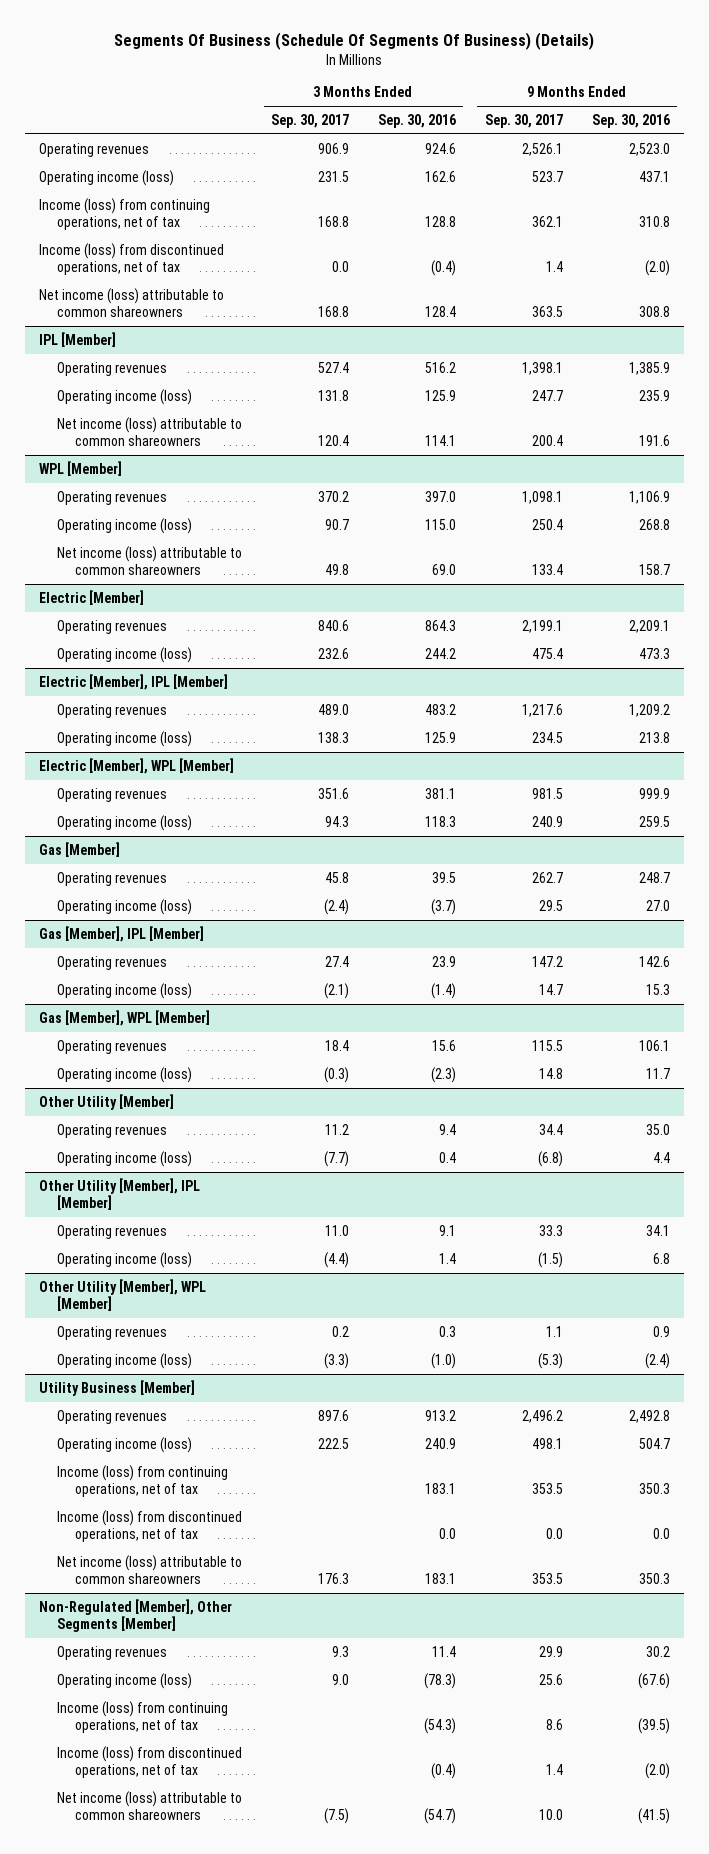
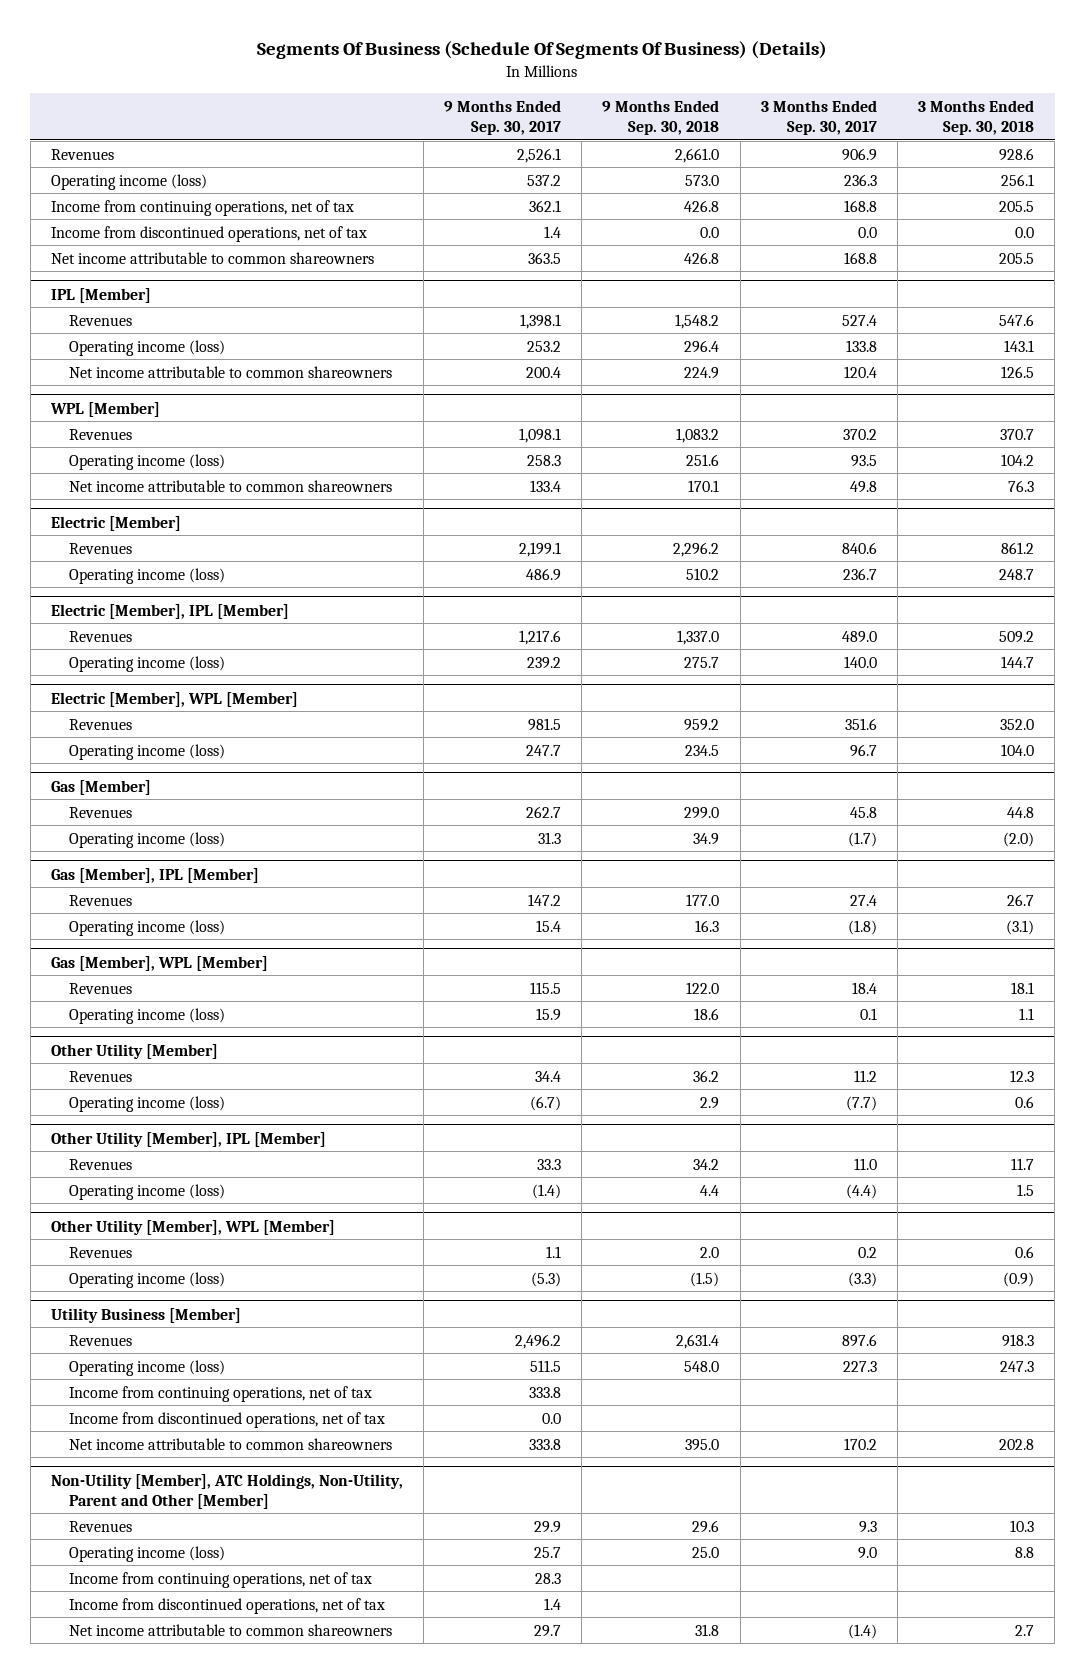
- | 3 Months Ended Sep. 30, 2017 | 3 Months Ended Sep. 30, 2016 | 9 Months Ended Sep. 30, 2017 | 9 Months Ended Sep. 30, 2016
+ | 9 Months Ended Sep. 30, 2017 | 9 Months Ended Sep. 30, 2018 | 3 Months Ended Sep. 30, 2017 | 3 Months Ended Sep. 30, 2018
- Operating revenues | 906.9 | 924.6 | 2,526.1 | 2,523.0
- Operating income (loss) | 231.5 | 162.6 | 523.7 | 437.1
- Income (loss) from continuing operations, net of tax | 168.8 | 128.8 | 362.1 | 310.8
- Income (loss) from discontinued operations, net of tax | 0.0 | (0.4) | 1.4 | (2.0)
- Net income (loss) attributable to common shareowners | 168.8 | 128.4 | 363.5 | 308.8
+ Revenues | 2,526.1 | 2,661.0 | 906.9 | 928.6
+ Operating income (loss) | 537.2 | 573.0 | 236.3 | 256.1
+ Income from continuing operations, net of tax | 362.1 | 426.8 | 168.8 | 205.5
+ Income from discontinued operations, net of tax | 1.4 | 0.0 | 0.0 | 0.0
+ Net income attributable to common shareowners | 363.5 | 426.8 | 168.8 | 205.5
@ IPL [Member]
- Operating revenues | 527.4 | 516.2 | 1,398.1 | 1,385.9
- Operating income (loss) | 131.8 | 125.9 | 247.7 | 235.9
- Net income (loss) attributable to common shareowners | 120.4 | 114.1 | 200.4 | 191.6
+ Revenues | 1,398.1 | 1,548.2 | 527.4 | 547.6
+ Operating income (loss) | 253.2 | 296.4 | 133.8 | 143.1
+ Net income attributable to common shareowners | 200.4 | 224.9 | 120.4 | 126.5
@ WPL [Member]
- Operating revenues | 370.2 | 397.0 | 1,098.1 | 1,106.9
- Operating income (loss) | 90.7 | 115.0 | 250.4 | 268.8
- Net income (loss) attributable to common shareowners | 49.8 | 69.0 | 133.4 | 158.7
+ Revenues | 1,098.1 | 1,083.2 | 370.2 | 370.7
+ Operating income (loss) | 258.3 | 251.6 | 93.5 | 104.2
+ Net income attributable to common shareowners | 133.4 | 170.1 | 49.8 | 76.3
@ Electric [Member]
- Operating revenues | 840.6 | 864.3 | 2,199.1 | 2,209.1
- Operating income (loss) | 232.6 | 244.2 | 475.4 | 473.3
+ Revenues | 2,199.1 | 2,296.2 | 840.6 | 861.2
+ Operating income (loss) | 486.9 | 510.2 | 236.7 | 248.7
@ Electric [Member], IPL [Member]
- Operating revenues | 489.0 | 483.2 | 1,217.6 | 1,209.2
- Operating income (loss) | 138.3 | 125.9 | 234.5 | 213.8
+ Revenues | 1,217.6 | 1,337.0 | 489.0 | 509.2
+ Operating income (loss) | 239.2 | 275.7 | 140.0 | 144.7
@ Electric [Member], WPL [Member]
- Operating revenues | 351.6 | 381.1 | 981.5 | 999.9
- Operating income (loss) | 94.3 | 118.3 | 240.9 | 259.5
+ Revenues | 981.5 | 959.2 | 351.6 | 352.0
+ Operating income (loss) | 247.7 | 234.5 | 96.7 | 104.0
@ Gas [Member]
- Operating revenues | 45.8 | 39.5 | 262.7 | 248.7
- Operating income (loss) | (2.4) | (3.7) | 29.5 | 27.0
+ Revenues | 262.7 | 299.0 | 45.8 | 44.8
+ Operating income (loss) | 31.3 | 34.9 | (1.7) | (2.0)
@ Gas [Member], IPL [Member]
- Operating revenues | 27.4 | 23.9 | 147.2 | 142.6
- Operating income (loss) | (2.1) | (1.4) | 14.7 | 15.3
+ Revenues | 147.2 | 177.0 | 27.4 | 26.7
+ Operating income (loss) | 15.4 | 16.3 | (1.8) | (3.1)
@ Gas [Member], WPL [Member]
- Operating revenues | 18.4 | 15.6 | 115.5 | 106.1
- Operating income (loss) | (0.3) | (2.3) | 14.8 | 11.7
+ Revenues | 115.5 | 122.0 | 18.4 | 18.1
+ Operating income (loss) | 15.9 | 18.6 | 0.1 | 1.1
@ Other Utility [Member]
- Operating revenues | 11.2 | 9.4 | 34.4 | 35.0
- Operating income (loss) | (7.7) | 0.4 | (6.8) | 4.4
+ Revenues | 34.4 | 36.2 | 11.2 | 12.3
+ Operating income (loss) | (6.7) | 2.9 | (7.7) | 0.6
@ Other Utility [Member], IPL [Member]
- Operating revenues | 11.0 | 9.1 | 33.3 | 34.1
- Operating income (loss) | (4.4) | 1.4 | (1.5) | 6.8
+ Revenues | 33.3 | 34.2 | 11.0 | 11.7
+ Operating income (loss) | (1.4) | 4.4 | (4.4) | 1.5
@ Other Utility [Member], WPL [Member]
- Operating revenues | 0.2 | 0.3 | 1.1 | 0.9
+ Revenues | 1.1 | 2.0 | 0.2 | 0.6
@ Utility Business [Member]
- Operating revenues | 897.6 | 913.2 | 2,496.2 | 2,492.8
- Operating income (loss) | 222.5 | 240.9 | 498.1 | 504.7
- Income (loss) from continuing operations, net of tax | | 183.1 | 353.5 | 350.3
- Income (loss) from discontinued operations, net of tax | | 0.0 | 0.0 | 0.0
- Net income (loss) attributable to common shareowners | 176.3 | 183.1 | 353.5 | 350.3
- Non-Regulated [Member], Other Segments [Member]
- Operating revenues | 9.3 | 11.4 | 29.9 | 30.2
- Operating income (loss) | 9.0 | (78.3) | 25.6 | (67.6)
- Income (loss) from continuing operations, net of tax | | (54.3) | 8.6 | (39.5)
- Income (loss) from discontinued operations, net of tax | | (0.4) | 1.4 | (2.0)
- Net income (loss) attributable to common shareowners | (7.5) | (54.7) | 10.0 | (41.5)
@ Utility Business [Member]
+ Revenues | 2,496.2 | 2,631.4 | 897.6 | 918.3
+ Operating income (loss) | 511.5 | 548.0 | 227.3 | 247.3
+ Income from continuing operations, net of tax | 333.8 | | |
+ Income from discontinued operations, net of tax | 0.0 | | |
+ Net income attributable to common shareowners | 333.8 | 395.0 | 170.2 | 202.8
+ Non-Utility [Member], ATC Holdings, Non-Utility, Parent and Other [Member]
+ Revenues | 29.9 | 29.6 | 9.3 | 10.3
+ Operating income (loss) | 25.7 | 25.0 | 9.0 | 8.8
+ Income from continuing operations, net of tax | 28.3 | | |
+ Income from discontinued operations, net of tax | 1.4 | | |
+ Net income attributable to common shareowners | 29.7 | 31.8 | (1.4) | 2.7

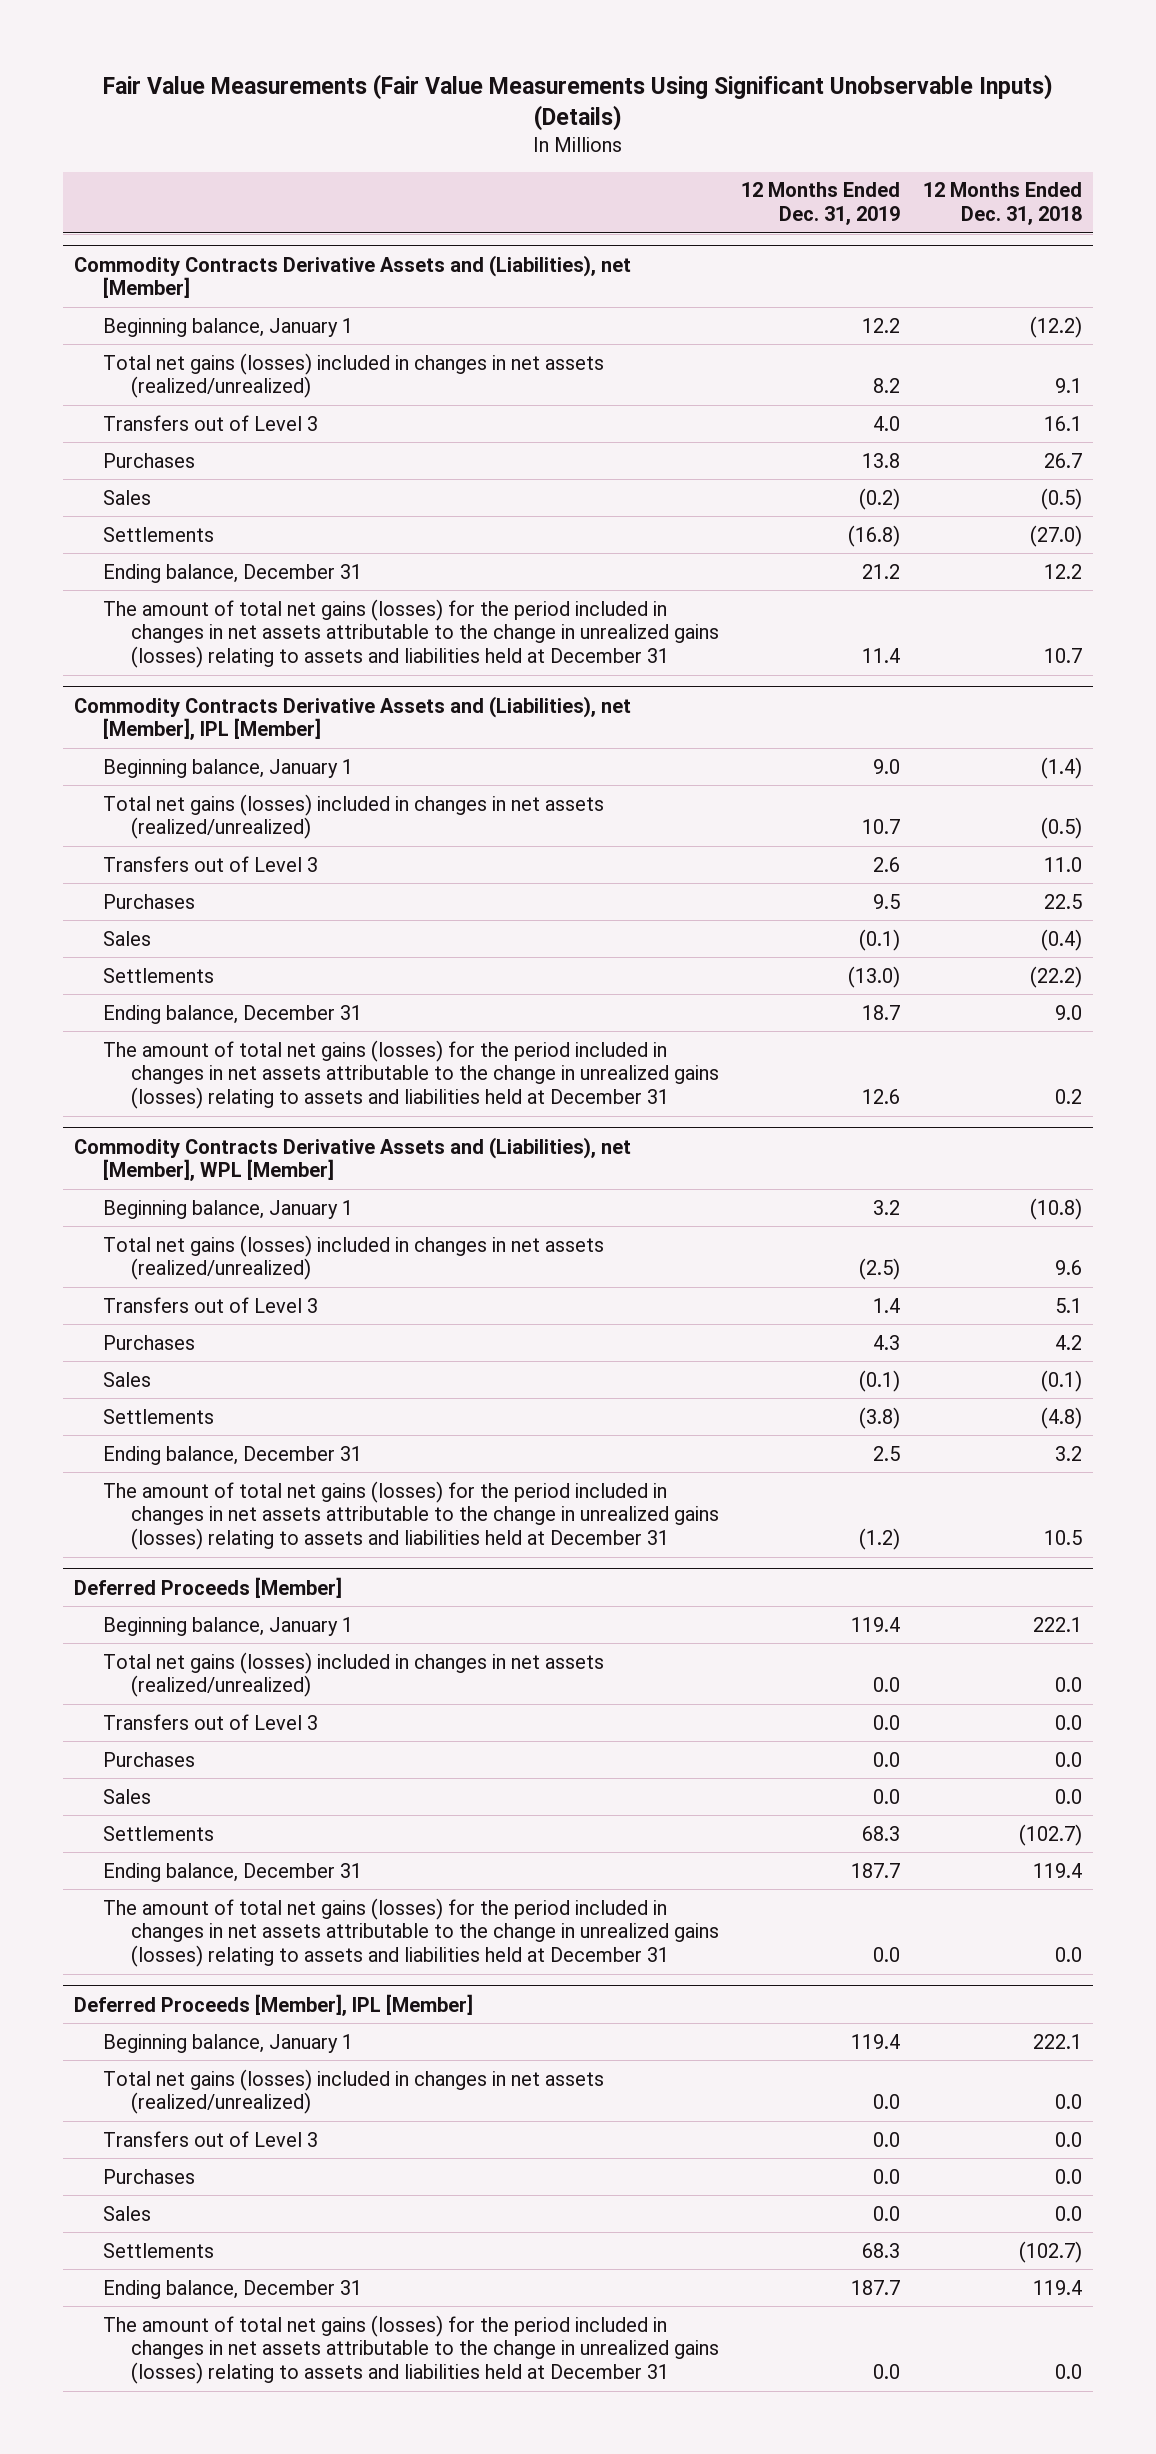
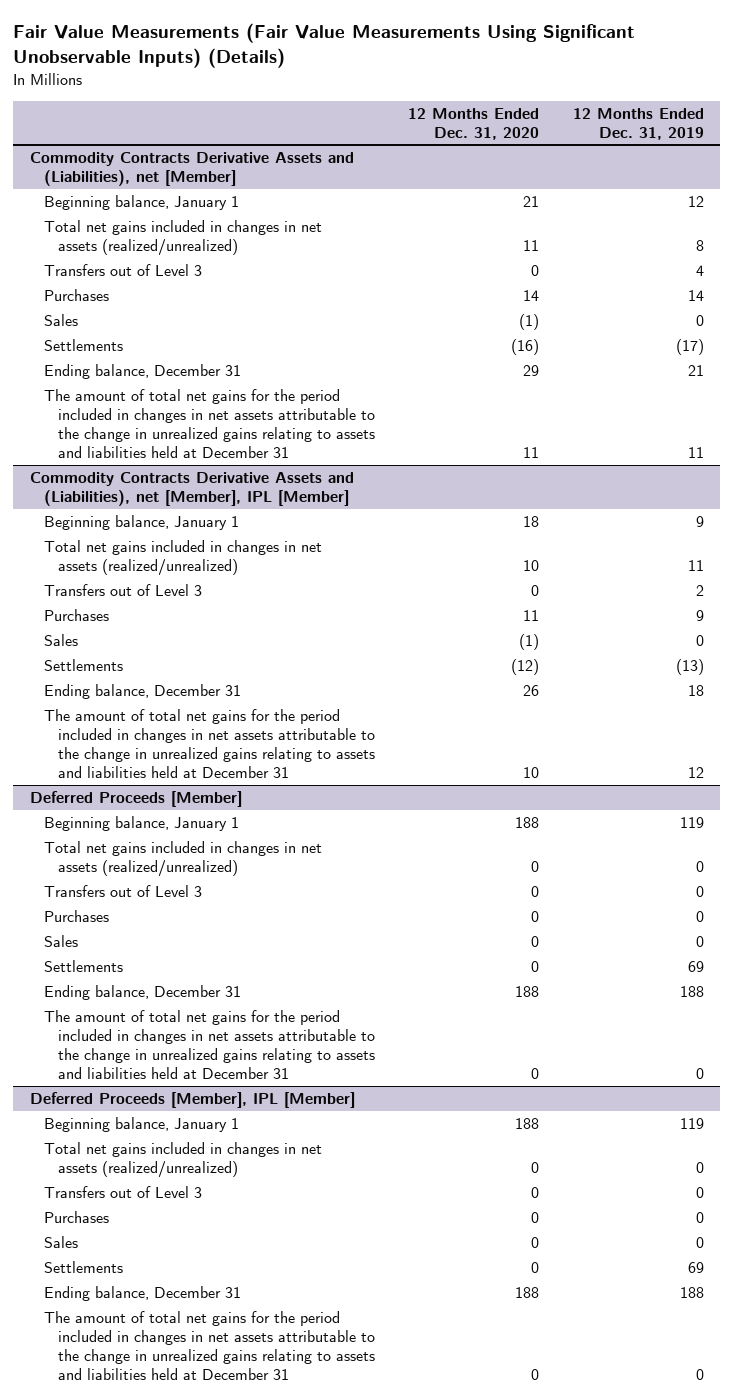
- | 12 Months Ended Dec. 31, 2019 | 12 Months Ended Dec. 31, 2018
+ | 12 Months Ended Dec. 31, 2020 | 12 Months Ended Dec. 31, 2019
@ Commodity Contracts Derivative Assets and (Liabilities), net [Member]
- Beginning balance, January 1 | 12.2 | (12.2)
- Total net gains (losses) included in changes in net assets (realized/unrealized) | 8.2 | 9.1
- Transfers out of Level 3 | 4.0 | 16.1
- Purchases | 13.8 | 26.7
- Sales | (0.2) | (0.5)
- Settlements | (16.8) | (27.0)
- Ending balance, December 31 | 21.2 | 12.2
- The amount of total net gains (losses) for the period included in changes in net assets attributable to the change in unrealized gains (losses) relating to assets and liabilities held at December 31 | 11.4 | 10.7
+ Beginning balance, January 1 | 21 | 12
+ Total net gains included in changes in net assets (realized/unrealized) | 11 | 8
+ Transfers out of Level 3 | 0 | 4
+ Purchases | 14 | 14
+ Sales | (1) | 0
+ Settlements | (16) | (17)
+ Ending balance, December 31 | 29 | 21
+ The amount of total net gains for the period included in changes in net assets attributable to the change in unrealized gains relating to assets and liabilities held at December 31 | 11 | 11
@ Commodity Contracts Derivative Assets and (Liabilities), net [Member], IPL [Member]
- Beginning balance, January 1 | 9.0 | (1.4)
- Total net gains (losses) included in changes in net assets (realized/unrealized) | 10.7 | (0.5)
- Transfers out of Level 3 | 2.6 | 11.0
- Purchases | 9.5 | 22.5
- Sales | (0.1) | (0.4)
- Settlements | (13.0) | (22.2)
- Ending balance, December 31 | 18.7 | 9.0
- The amount of total net gains (losses) for the period included in changes in net assets attributable to the change in unrealized gains (losses) relating to assets and liabilities held at December 31 | 12.6 | 0.2
- Commodity Contracts Derivative Assets and (Liabilities), net [Member], WPL [Member]
- Beginning balance, January 1 | 3.2 | (10.8)
- Total net gains (losses) included in changes in net assets (realized/unrealized) | (2.5) | 9.6
- Transfers out of Level 3 | 1.4 | 5.1
- Purchases | 4.3 | 4.2
- Sales | (0.1) | (0.1)
- Settlements | (3.8) | (4.8)
- Ending balance, December 31 | 2.5 | 3.2
- The amount of total net gains (losses) for the period included in changes in net assets attributable to the change in unrealized gains (losses) relating to assets and liabilities held at December 31 | (1.2) | 10.5
@ Commodity Contracts Derivative Assets and (Liabilities), net [Member], IPL [Member]
+ Beginning balance, January 1 | 18 | 9
+ Total net gains included in changes in net assets (realized/unrealized) | 10 | 11
+ Transfers out of Level 3 | 0 | 2
+ Purchases | 11 | 9
+ Sales | (1) | 0
+ Settlements | (12) | (13)
+ Ending balance, December 31 | 26 | 18
+ The amount of total net gains for the period included in changes in net assets attributable to the change in unrealized gains relating to assets and liabilities held at December 31 | 10 | 12
@ Deferred Proceeds [Member]
- Beginning balance, January 1 | 119.4 | 222.1
- Total net gains (losses) included in changes in net assets (realized/unrealized) | 0.0 | 0.0
- Transfers out of Level 3 | 0.0 | 0.0
- Purchases | 0.0 | 0.0
- Sales | 0.0 | 0.0
- Settlements | 68.3 | (102.7)
- Ending balance, December 31 | 187.7 | 119.4
- The amount of total net gains (losses) for the period included in changes in net assets attributable to the change in unrealized gains (losses) relating to assets and liabilities held at December 31 | 0.0 | 0.0
+ Beginning balance, January 1 | 188 | 119
+ Total net gains included in changes in net assets (realized/unrealized) | 0 | 0
+ Transfers out of Level 3 | 0 | 0
+ Purchases | 0 | 0
+ Sales | 0 | 0
+ Settlements | 0 | 69
+ Ending balance, December 31 | 188 | 188
+ The amount of total net gains for the period included in changes in net assets attributable to the change in unrealized gains relating to assets and liabilities held at December 31 | 0 | 0
@ Deferred Proceeds [Member], IPL [Member]
- Beginning balance, January 1 | 119.4 | 222.1
- Total net gains (losses) included in changes in net assets (realized/unrealized) | 0.0 | 0.0
- Transfers out of Level 3 | 0.0 | 0.0
- Purchases | 0.0 | 0.0
- Sales | 0.0 | 0.0
- Settlements | 68.3 | (102.7)
- Ending balance, December 31 | 187.7 | 119.4
- The amount of total net gains (losses) for the period included in changes in net assets attributable to the change in unrealized gains (losses) relating to assets and liabilities held at December 31 | 0.0 | 0.0
+ Beginning balance, January 1 | 188 | 119
+ Total net gains included in changes in net assets (realized/unrealized) | 0 | 0
+ Transfers out of Level 3 | 0 | 0
+ Purchases | 0 | 0
+ Sales | 0 | 0
+ Settlements | 0 | 69
+ Ending balance, December 31 | 188 | 188
+ The amount of total net gains for the period included in changes in net assets attributable to the change in unrealized gains relating to assets and liabilities held at December 31 | 0 | 0

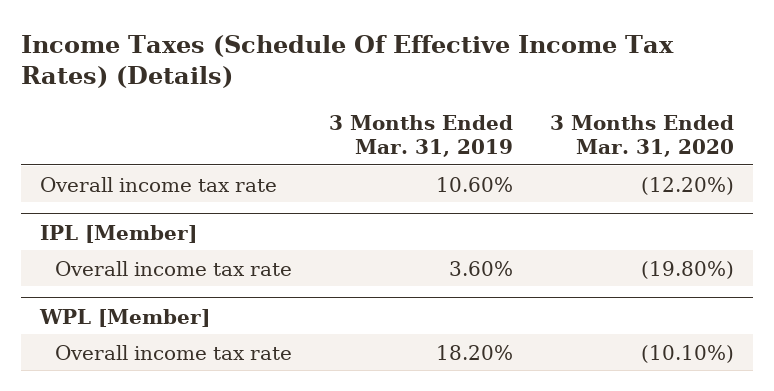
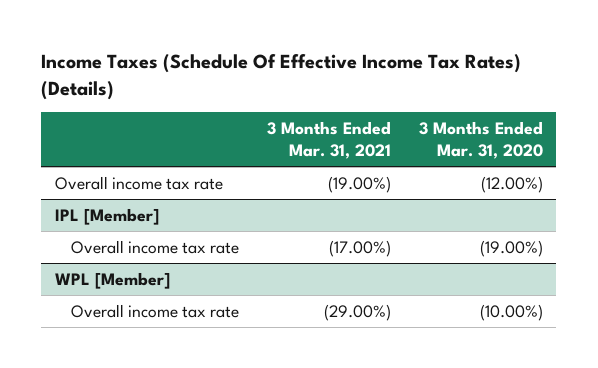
- | 3 Months Ended Mar. 31, 2019 | 3 Months Ended Mar. 31, 2020
+ | 3 Months Ended Mar. 31, 2021 | 3 Months Ended Mar. 31, 2020
- Overall income tax rate | 10.60% | (12.20%)
+ Overall income tax rate | (19.00%) | (12.00%)
@ IPL [Member]
- Overall income tax rate | 3.60% | (19.80%)
+ Overall income tax rate | (17.00%) | (19.00%)
@ WPL [Member]
- Overall income tax rate | 18.20% | (10.10%)
+ Overall income tax rate | (29.00%) | (10.00%)

